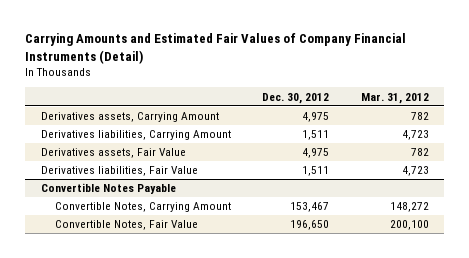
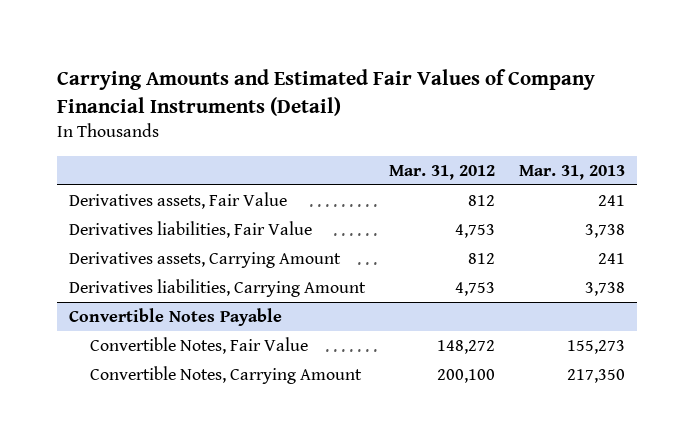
- | Dec. 30, 2012 | Mar. 31, 2012
+ | Mar. 31, 2012 | Mar. 31, 2013
- Derivatives assets, Carrying Amount | 4,975 | 782
- Derivatives liabilities, Carrying Amount | 1,511 | 4,723
- Derivatives assets, Fair Value | 4,975 | 782
- Derivatives liabilities, Fair Value | 1,511 | 4,723
+ Derivatives assets, Fair Value | 812 | 241
+ Derivatives liabilities, Fair Value | 4,753 | 3,738
+ Derivatives assets, Carrying Amount | 812 | 241
+ Derivatives liabilities, Carrying Amount | 4,753 | 3,738
@ Convertible Notes Payable
- Convertible Notes, Carrying Amount | 153,467 | 148,272
- Convertible Notes, Fair Value | 196,650 | 200,100
+ Convertible Notes, Fair Value | 148,272 | 155,273
+ Convertible Notes, Carrying Amount | 200,100 | 217,350

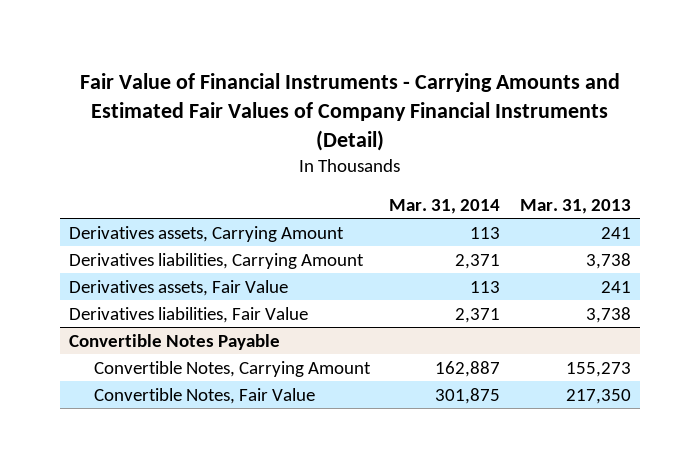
- Carrying Amounts and Estimated Fair Values of Company Financial Instruments (Detail)
+ Fair Value of Financial Instruments - Carrying Amounts and Estimated Fair Values of Company Financial Instruments (Detail)
- | Mar. 31, 2012 | Mar. 31, 2013
+ | Mar. 31, 2014 | Mar. 31, 2013
moved down: Derivatives assets, Fair Value | 113 | 241
moved down: Derivatives liabilities, Fair Value | 2,371 | 3,738
@ Convertible Notes Payable
- Convertible Notes, Fair Value | 148,272 | 155,273
- Convertible Notes, Carrying Amount | 200,100 | 217,350
+ Convertible Notes, Carrying Amount | 162,887 | 155,273
+ Convertible Notes, Fair Value | 301,875 | 217,350

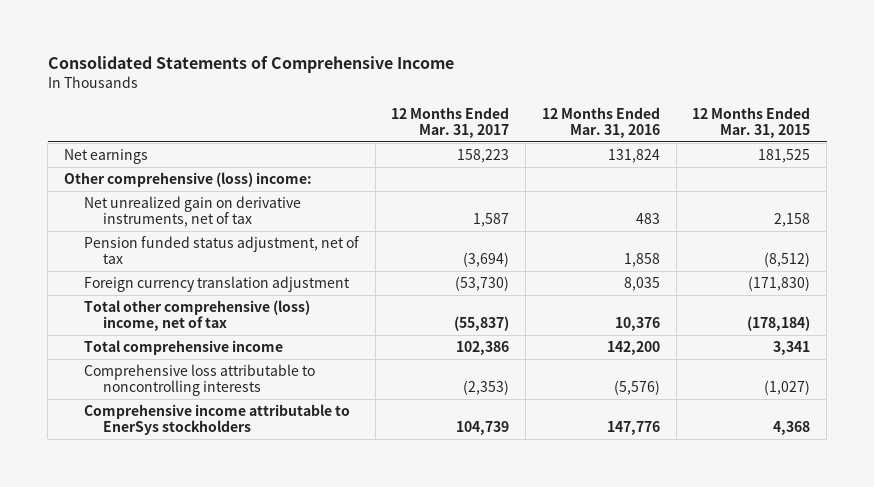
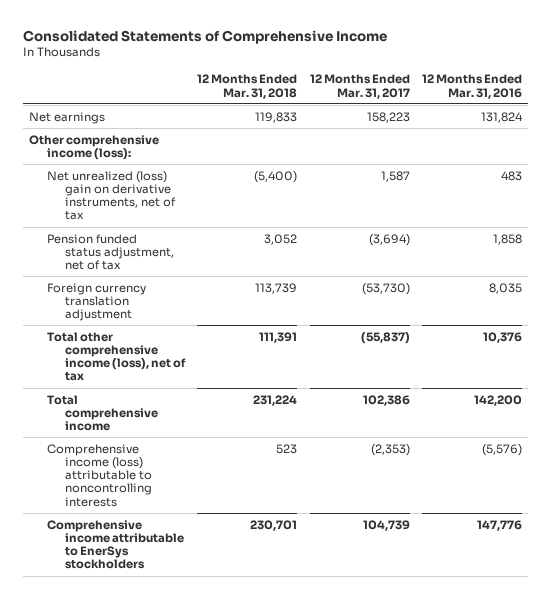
- | 12 Months Ended Mar. 31, 2017 | 12 Months Ended Mar. 31, 2016 | 12 Months Ended Mar. 31, 2015
+ | 12 Months Ended Mar. 31, 2018 | 12 Months Ended Mar. 31, 2017 | 12 Months Ended Mar. 31, 2016
- Other comprehensive (loss) income:
- Net unrealized gain on derivative instruments, net of tax | 1,587 | 483 | 2,158
+ Other comprehensive income (loss):
+ Net unrealized (loss) gain on derivative instruments, net of tax | (5,400) | 1,587 | 483
- Total other comprehensive (loss) income, net of tax | (55,837) | 10,376 | (178,184)
+ Total other comprehensive income (loss), net of tax | 111,391 | (55,837) | 10,376
- Comprehensive loss attributable to noncontrolling interests | (2,353) | (5,576) | (1,027)
+ Comprehensive income (loss) attributable to noncontrolling interests | 523 | (2,353) | (5,576)

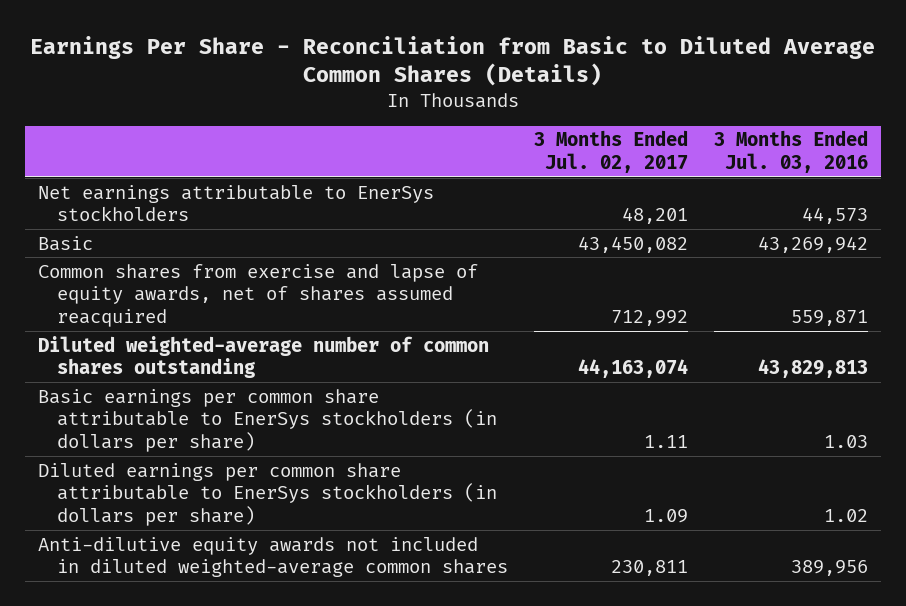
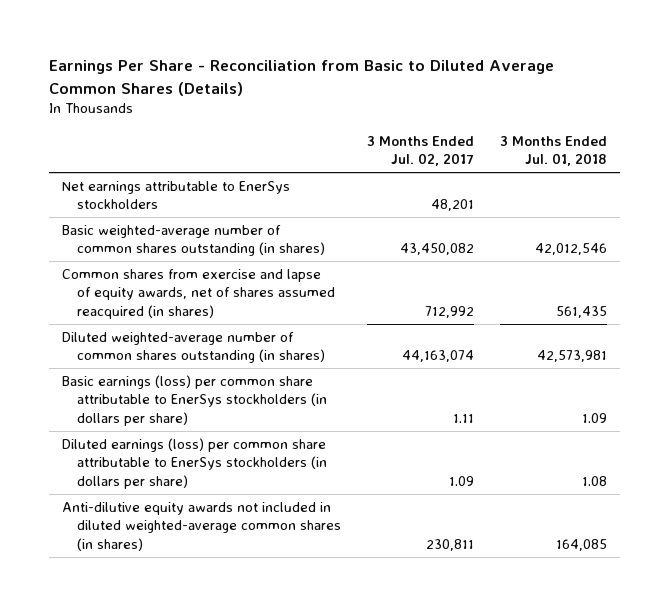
- | 3 Months Ended Jul. 02, 2017 | 3 Months Ended Jul. 03, 2016
+ | 3 Months Ended Jul. 02, 2017 | 3 Months Ended Jul. 01, 2018
- Basic | 43,450,082 | 43,269,942
- Common shares from exercise and lapse of equity awards, net of shares assumed reacquired | 712,992 | 559,871
- Diluted weighted-average number of common shares outstanding | 44,163,074 | 43,829,813
- Basic earnings per common share attributable to EnerSys stockholders (in dollars per share) | 1.11 | 1.03
- Diluted earnings per common share attributable to EnerSys stockholders (in dollars per share) | 1.09 | 1.02
- Anti-dilutive equity awards not included in diluted weighted-average common shares | 230,811 | 389,956
+ Basic weighted-average number of common shares outstanding (in shares) | 43,450,082 | 42,012,546
+ Common shares from exercise and lapse of equity awards, net of shares assumed reacquired (in shares) | 712,992 | 561,435
+ Diluted weighted-average number of common shares outstanding (in shares) | 44,163,074 | 42,573,981
+ Basic earnings (loss) per common share attributable to EnerSys stockholders (in dollars per share) | 1.11 | 1.09
+ Diluted earnings (loss) per common share attributable to EnerSys stockholders (in dollars per share) | 1.09 | 1.08
+ Anti-dilutive equity awards not included in diluted weighted-average common shares (in shares) | 230,811 | 164,085

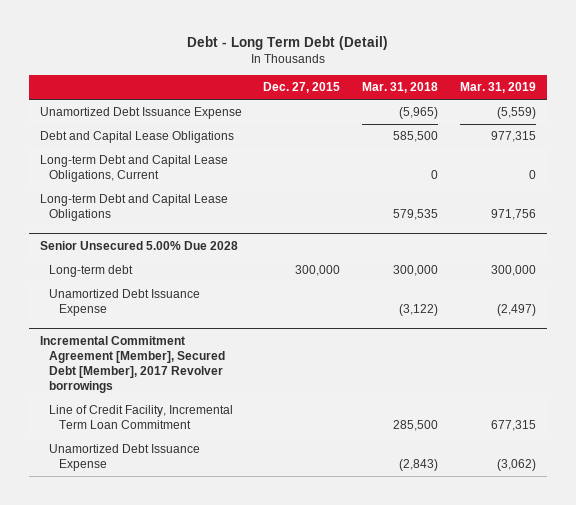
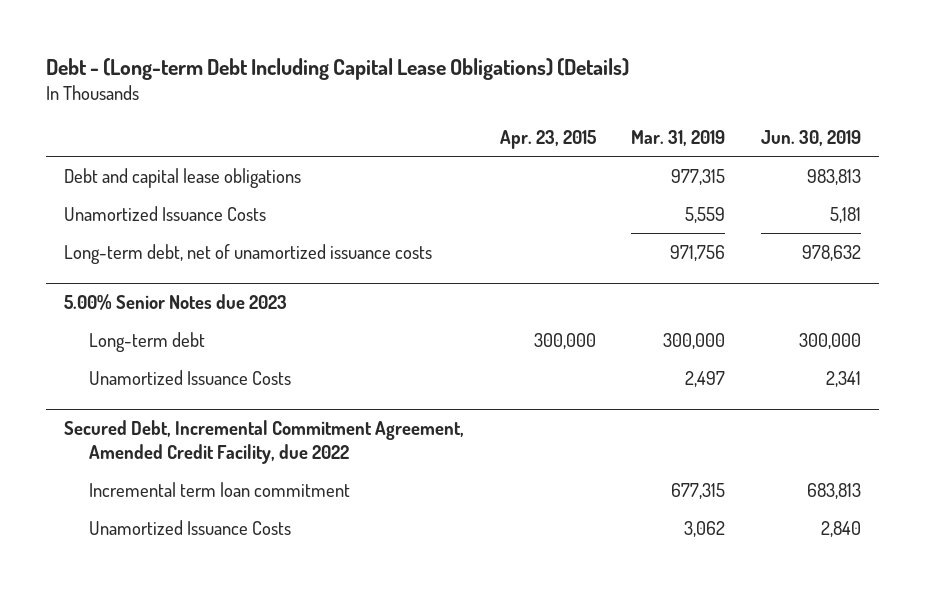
- Debt - Long Term Debt (Detail)
+ Debt - (Long-term Debt Including Capital Lease Obligations) (Details)
- | Dec. 27, 2015 | Mar. 31, 2018 | Mar. 31, 2019
+ | Apr. 23, 2015 | Mar. 31, 2019 | Jun. 30, 2019
- Unamortized Debt Issuance Expense | | (5,965) | (5,559)
- Debt and Capital Lease Obligations | | 585,500 | 977,315
- Long-term Debt and Capital Lease Obligations, Current | | 0 | 0
- Long-term Debt and Capital Lease Obligations | | 579,535 | 971,756
- Senior Unsecured 5.00% Due 2028
+ Debt and capital lease obligations | | 977,315 | 983,813
+ Unamortized Issuance Costs | | 5,559 | 5,181
+ Long-term debt, net of unamortized issuance costs | | 971,756 | 978,632
+ 5.00% Senior Notes due 2023
- Unamortized Debt Issuance Expense | | (3,122) | (2,497)
- Incremental Commitment Agreement [Member], Secured Debt [Member], 2017 Revolver borrowings
- Line of Credit Facility, Incremental Term Loan Commitment | | 285,500 | 677,315
- Unamortized Debt Issuance Expense | | (2,843) | (3,062)
+ Unamortized Issuance Costs | | 2,497 | 2,341
+ Secured Debt, Incremental Commitment Agreement, Amended Credit Facility, due 2022
+ Incremental term loan commitment | | 677,315 | 683,813
+ Unamortized Issuance Costs | | 3,062 | 2,840

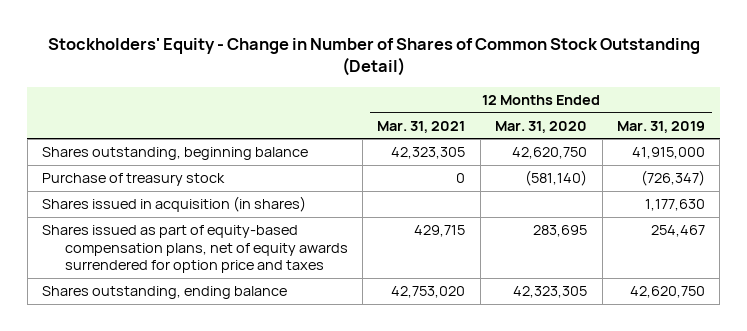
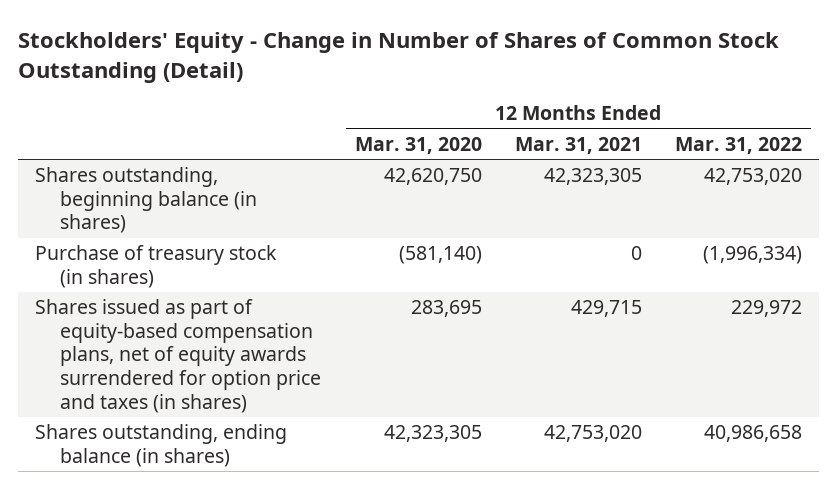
- | 12 Months Ended Mar. 31, 2021 | 12 Months Ended Mar. 31, 2020 | 12 Months Ended Mar. 31, 2019
+ | 12 Months Ended Mar. 31, 2020 | 12 Months Ended Mar. 31, 2021 | 12 Months Ended Mar. 31, 2022
- Shares outstanding, beginning balance | 42,323,305 | 42,620,750 | 41,915,000
- Purchase of treasury stock | 0 | (581,140) | (726,347)
- Shares issued in acquisition (in shares) | | | 1,177,630
- Shares issued as part of equity-based compensation plans, net of equity awards surrendered for option price and taxes | 429,715 | 283,695 | 254,467
- Shares outstanding, ending balance | 42,753,020 | 42,323,305 | 42,620,750
+ Shares outstanding, beginning balance (in shares) | 42,620,750 | 42,323,305 | 42,753,020
+ Purchase of treasury stock (in shares) | (581,140) | 0 | (1,996,334)
+ Shares issued as part of equity-based compensation plans, net of equity awards surrendered for option price and taxes (in shares) | 283,695 | 429,715 | 229,972
+ Shares outstanding, ending balance (in shares) | 42,323,305 | 42,753,020 | 40,986,658

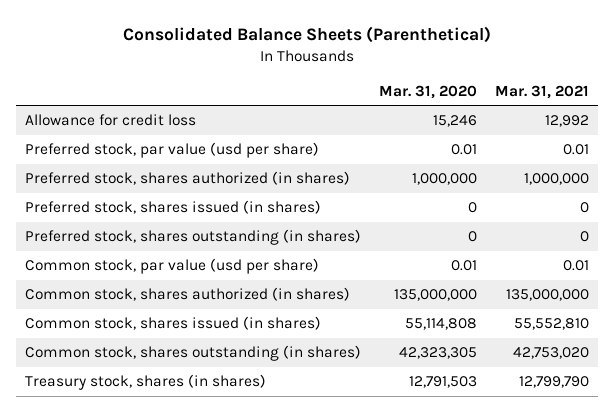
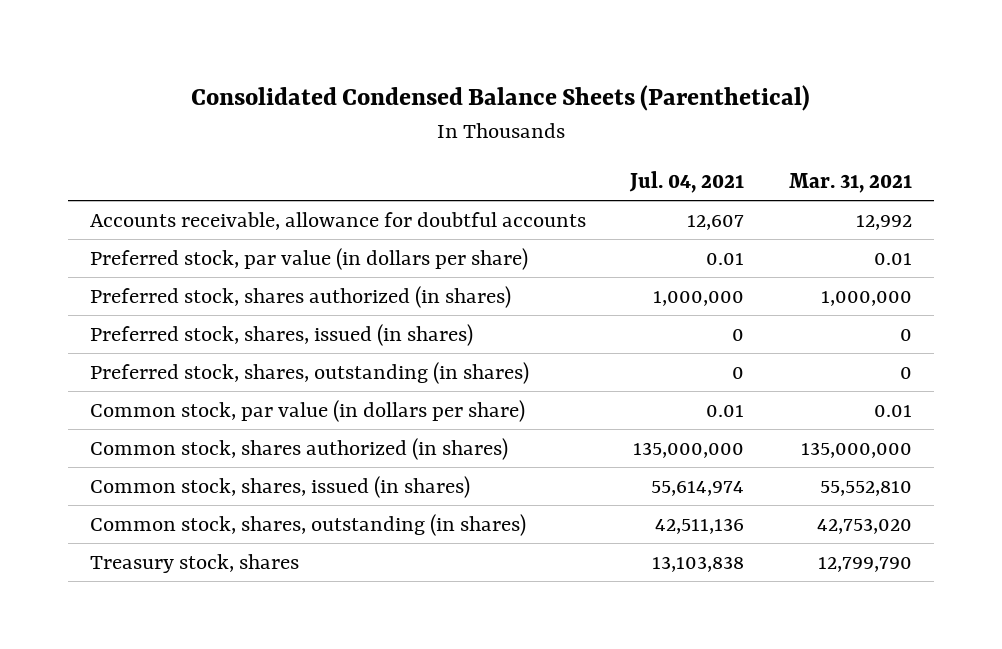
- Consolidated Balance Sheets (Parenthetical)
+ Consolidated Condensed Balance Sheets (Parenthetical)
- | Mar. 31, 2020 | Mar. 31, 2021
+ | Jul. 04, 2021 | Mar. 31, 2021
- Allowance for credit loss | 15,246 | 12,992
- Preferred stock, par value (usd per share) | 0.01 | 0.01
+ Accounts receivable, allowance for doubtful accounts | 12,607 | 12,992
+ Preferred stock, par value (in dollars per share) | 0.01 | 0.01
- Preferred stock, shares issued (in shares) | 0 | 0
- Preferred stock, shares outstanding (in shares) | 0 | 0
- Common stock, par value (usd per share) | 0.01 | 0.01
+ Preferred stock, shares, issued (in shares) | 0 | 0
+ Preferred stock, shares, outstanding (in shares) | 0 | 0
+ Common stock, par value (in dollars per share) | 0.01 | 0.01
- Common stock, shares issued (in shares) | 55,114,808 | 55,552,810
- Common stock, shares outstanding (in shares) | 42,323,305 | 42,753,020
- Treasury stock, shares (in shares) | 12,791,503 | 12,799,790
+ Common stock, shares, issued (in shares) | 55,614,974 | 55,552,810
+ Common stock, shares, outstanding (in shares) | 42,511,136 | 42,753,020
+ Treasury stock, shares | 13,103,838 | 12,799,790

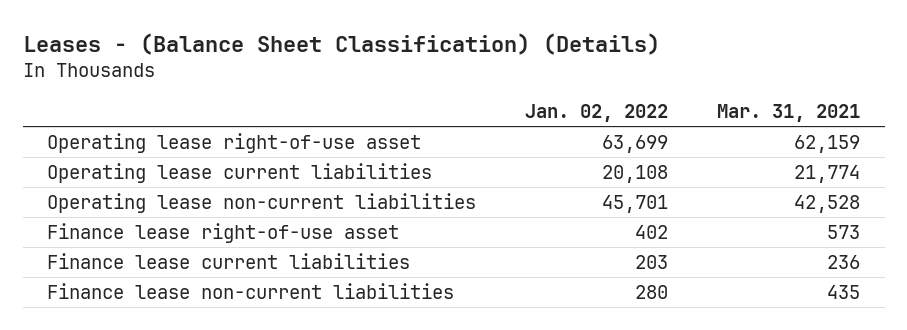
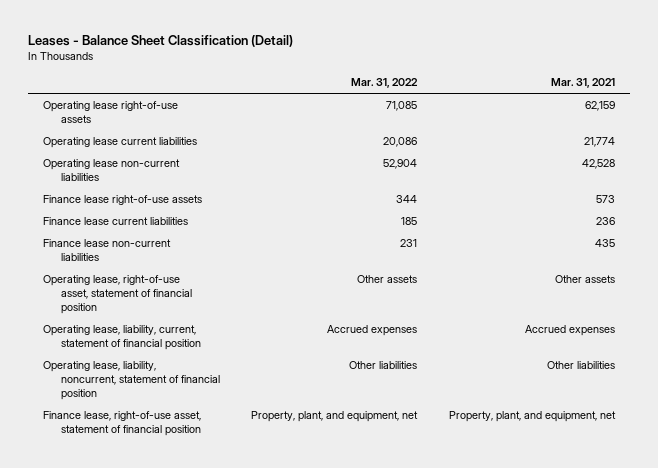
- Leases - (Balance Sheet Classification) (Details)
+ Leases - Balance Sheet Classification (Detail)
- | Jan. 02, 2022 | Mar. 31, 2021
+ | Mar. 31, 2022 | Mar. 31, 2021
- Operating lease right-of-use asset | 63,699 | 62,159
+ Operating lease right-of-use assets | 71,085 | 62,159
- Finance lease right-of-use asset | 402 | 573
+ Finance lease right-of-use assets | 344 | 573
+ Operating lease, right-of-use asset, statement of financial position | Other assets | Other assets
+ Operating lease, liability, current, statement of financial position | Accrued expenses | Accrued expenses
+ Operating lease, liability, noncurrent, statement of financial position | Other liabilities | Other liabilities
+ Finance lease, right-of-use asset, statement of financial position | Property, plant, and equipment, net | Property, plant, and equipment, net

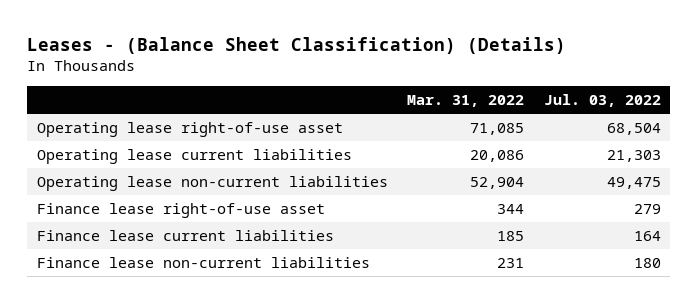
- Leases - Balance Sheet Classification (Detail)
+ Leases - (Balance Sheet Classification) (Details)
- | Mar. 31, 2022 | Mar. 31, 2021
+ | Mar. 31, 2022 | Jul. 03, 2022
- Operating lease right-of-use assets | 71,085 | 62,159
+ Operating lease right-of-use asset | 71,085 | 68,504
- Finance lease right-of-use assets | 344 | 573
+ Finance lease right-of-use asset | 344 | 279
- Operating lease, right-of-use asset, statement of financial position | Other assets | Other assets
- Operating lease, liability, current, statement of financial position | Accrued expenses | Accrued expenses
- Operating lease, liability, noncurrent, statement of financial position | Other liabilities | Other liabilities
- Finance lease, right-of-use asset, statement of financial position | Property, plant, and equipment, net | Property, plant, and equipment, net

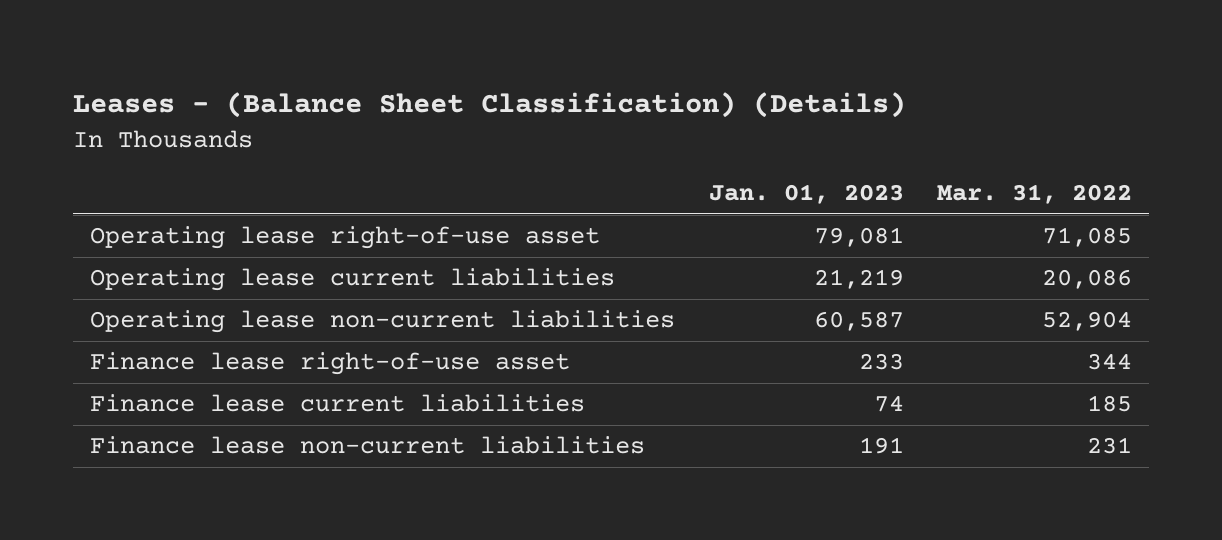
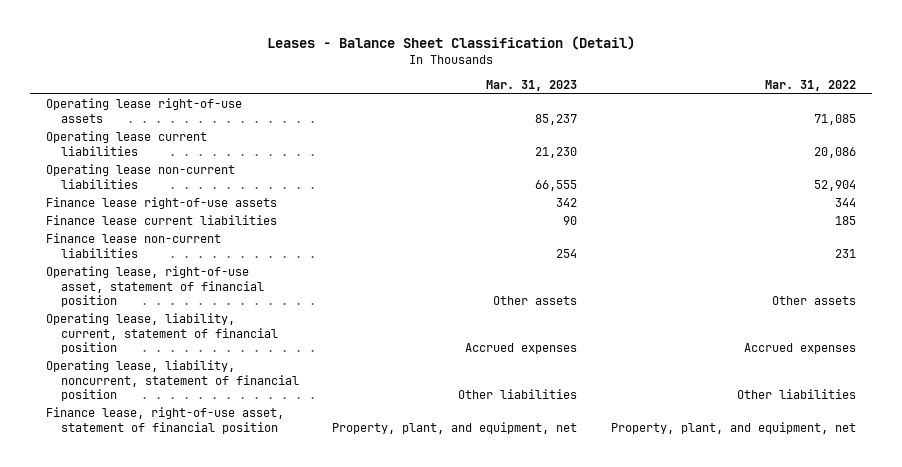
- Leases - (Balance Sheet Classification) (Details)
+ Leases - Balance Sheet Classification (Detail)
- | Jan. 01, 2023 | Mar. 31, 2022
+ | Mar. 31, 2023 | Mar. 31, 2022
- Operating lease right-of-use asset | 79,081 | 71,085
+ Operating lease right-of-use assets | 85,237 | 71,085
- Finance lease right-of-use asset | 233 | 344
+ Finance lease right-of-use assets | 342 | 344
+ Operating lease, right-of-use asset, statement of financial position | Other assets | Other assets
+ Operating lease, liability, current, statement of financial position | Accrued expenses | Accrued expenses
+ Operating lease, liability, noncurrent, statement of financial position | Other liabilities | Other liabilities
+ Finance lease, right-of-use asset, statement of financial position | Property, plant, and equipment, net | Property, plant, and equipment, net

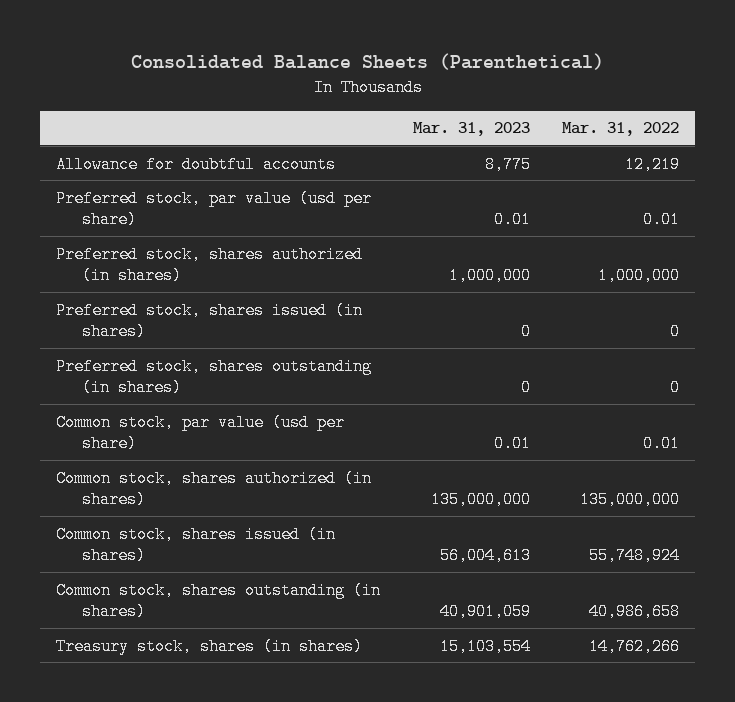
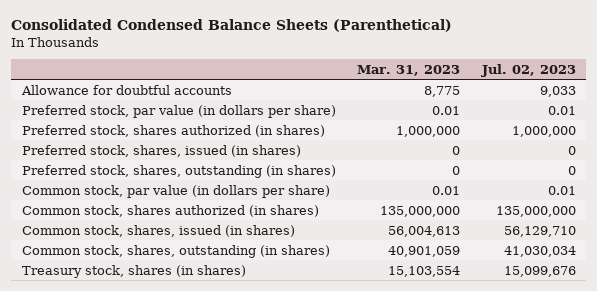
- Consolidated Balance Sheets (Parenthetical)
+ Consolidated Condensed Balance Sheets (Parenthetical)
- | Mar. 31, 2023 | Mar. 31, 2022
+ | Mar. 31, 2023 | Jul. 02, 2023
- Preferred stock, par value (usd per share) | 0.01 | 0.01
+ Preferred stock, par value (in dollars per share) | 0.01 | 0.01
- Preferred stock, shares issued (in shares) | 0 | 0
- Preferred stock, shares outstanding (in shares) | 0 | 0
- Common stock, par value (usd per share) | 0.01 | 0.01
+ Preferred stock, shares, issued (in shares) | 0 | 0
+ Preferred stock, shares, outstanding (in shares) | 0 | 0
+ Common stock, par value (in dollars per share) | 0.01 | 0.01
- Common stock, shares issued (in shares) | 56,004,613 | 55,748,924
- Common stock, shares outstanding (in shares) | 40,901,059 | 40,986,658
+ Common stock, shares, issued (in shares) | 56,004,613 | 56,129,710
+ Common stock, shares, outstanding (in shares) | 40,901,059 | 41,030,034

